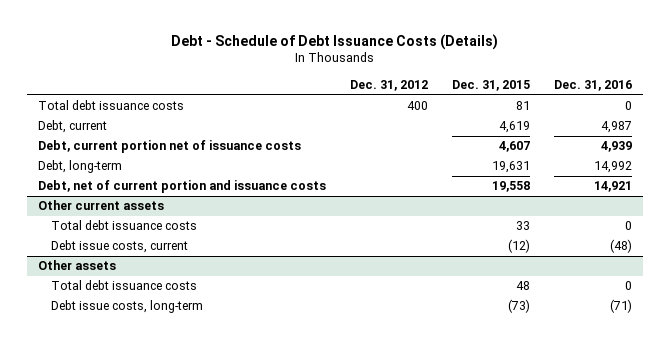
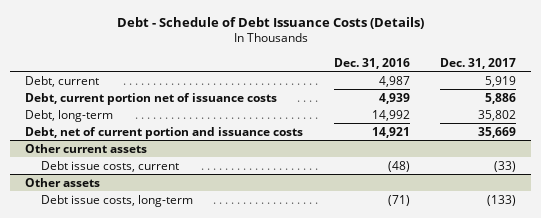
- | Dec. 31, 2012 | Dec. 31, 2015 | Dec. 31, 2016
+ | Dec. 31, 2016 | Dec. 31, 2017
- Total debt issuance costs | 400 | 81 | 0
@ Other current assets
- Total debt issuance costs | | 33 | 0
@ Other assets
- Total debt issuance costs | | 48 | 0

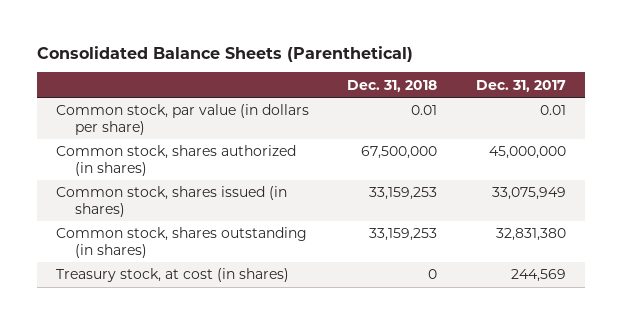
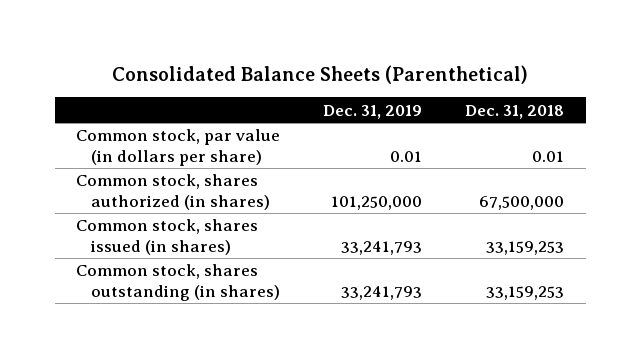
- | Dec. 31, 2018 | Dec. 31, 2017
+ | Dec. 31, 2019 | Dec. 31, 2018
- Treasury stock, at cost (in shares) | 0 | 244,569

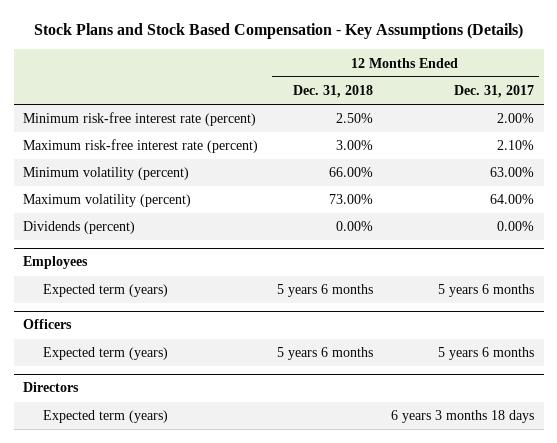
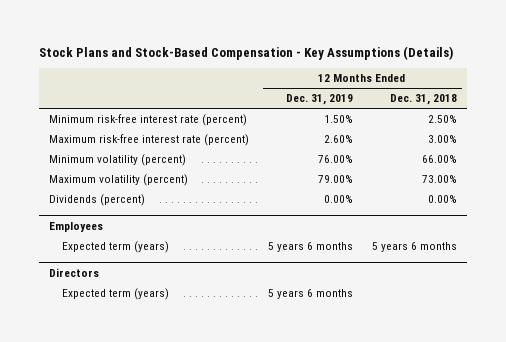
- Stock Plans and Stock Based Compensation - Key Assumptions (Details)
+ Stock Plans and Stock-Based Compensation - Key Assumptions (Details)
- | 12 Months Ended Dec. 31, 2018 | 12 Months Ended Dec. 31, 2017
+ | 12 Months Ended Dec. 31, 2019 | 12 Months Ended Dec. 31, 2018
- Officers
- Expected term (years) | 5 years 6 months | 5 years 6 months

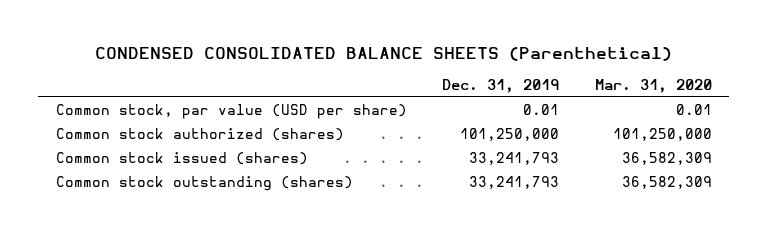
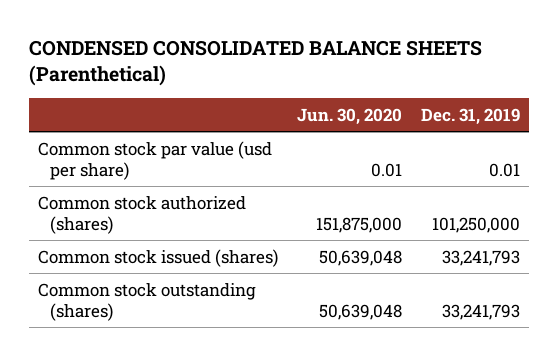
- | Dec. 31, 2019 | Mar. 31, 2020
+ | Jun. 30, 2020 | Dec. 31, 2019
- Common stock, par value (USD per share) | 0.01 | 0.01
+ Common stock par value (usd per share) | 0.01 | 0.01

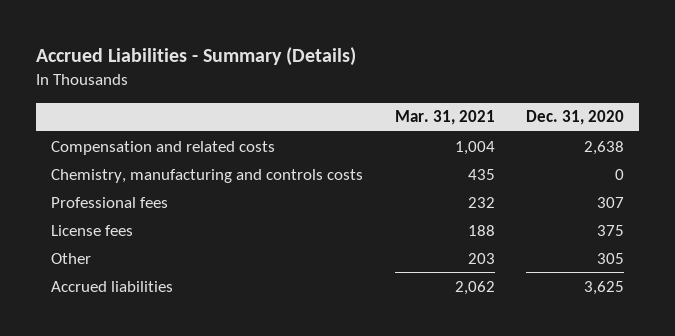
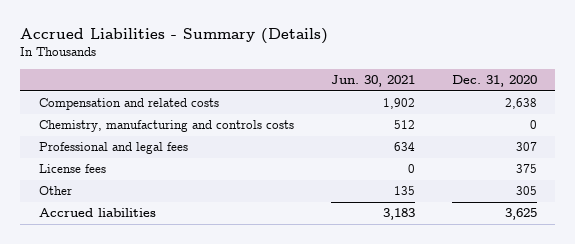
- | Mar. 31, 2021 | Dec. 31, 2020
+ | Jun. 30, 2021 | Dec. 31, 2020
- Professional fees | 232 | 307
+ Professional and legal fees | 634 | 307

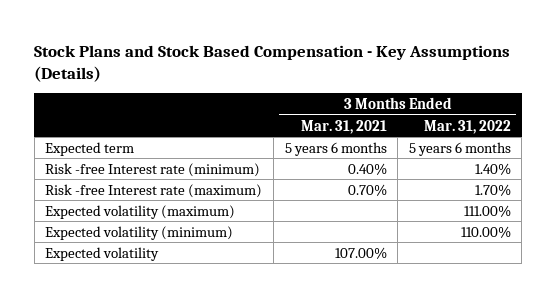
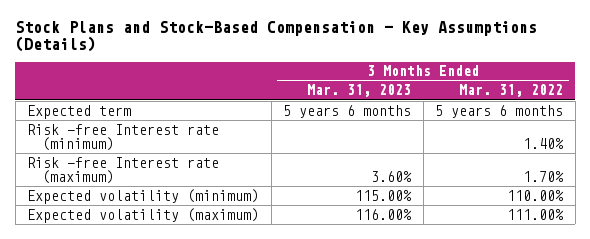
- Stock Plans and Stock Based Compensation - Key Assumptions (Details)
+ Stock Plans and Stock-Based Compensation - Key Assumptions (Details)
- | 3 Months Ended Mar. 31, 2021 | 3 Months Ended Mar. 31, 2022
+ | 3 Months Ended Mar. 31, 2023 | 3 Months Ended Mar. 31, 2022
- Expected volatility | 107.00% |
moved down: Expected volatility (maximum) | 116.00% | 111.00%

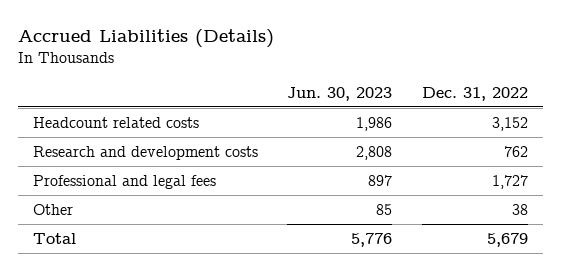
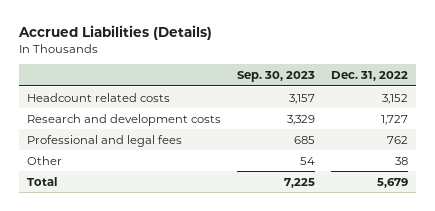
- | Jun. 30, 2023 | Dec. 31, 2022
+ | Sep. 30, 2023 | Dec. 31, 2022
- Research and development costs | 2,808 | 762
- Professional and legal fees | 897 | 1,727
+ Research and development costs | 3,329 | 1,727
+ Professional and legal fees | 685 | 762

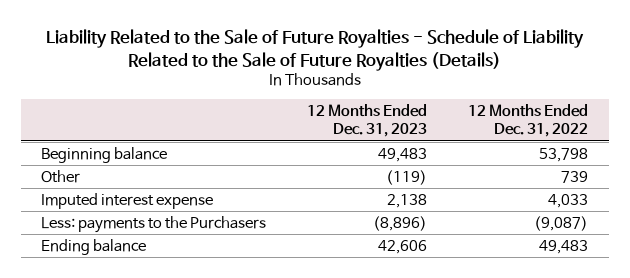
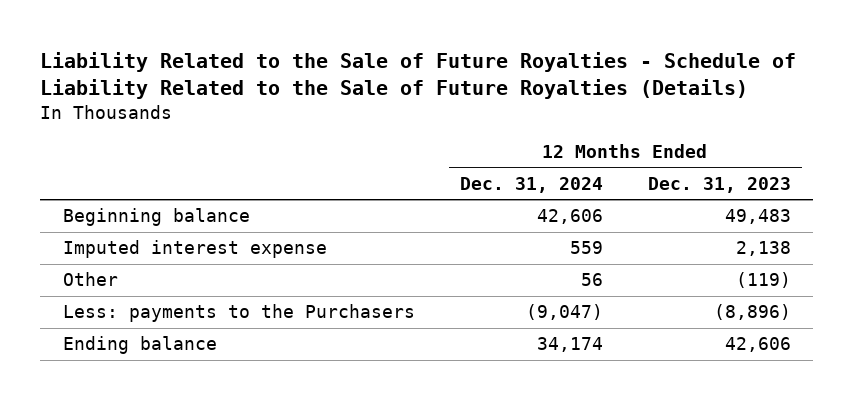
- | 12 Months Ended Dec. 31, 2023 | 12 Months Ended Dec. 31, 2022
+ | 12 Months Ended Dec. 31, 2024 | 12 Months Ended Dec. 31, 2023
moved down: Other | 56 | (119)

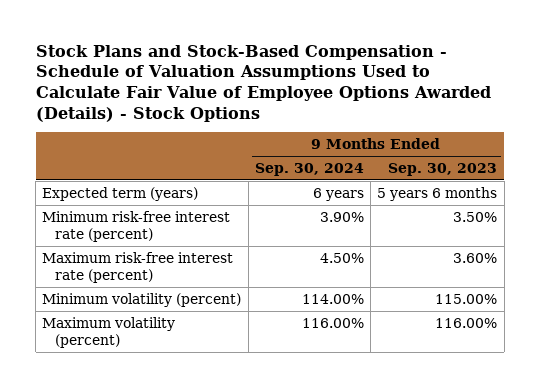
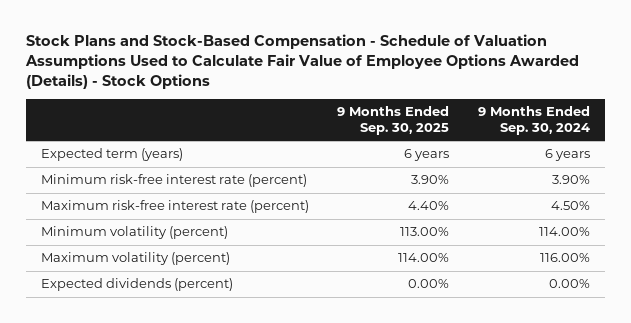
- | 9 Months Ended Sep. 30, 2024 | 9 Months Ended Sep. 30, 2023
+ | 9 Months Ended Sep. 30, 2025 | 9 Months Ended Sep. 30, 2024
+ Expected dividends (percent) | 0.00% | 0.00%

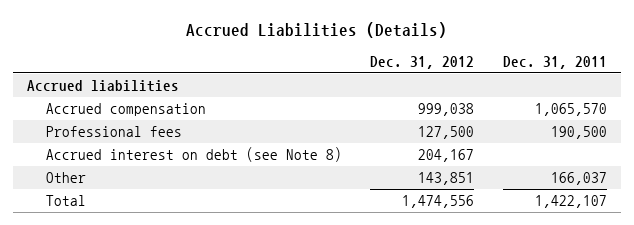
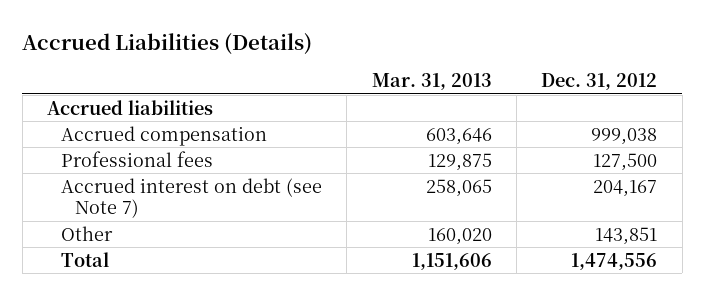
- | Dec. 31, 2012 | Dec. 31, 2011
+ | Mar. 31, 2013 | Dec. 31, 2012
- Accrued interest on debt (see Note 8) | 204,167 |
+ Accrued interest on debt (see Note 7) | 258,065 | 204,167

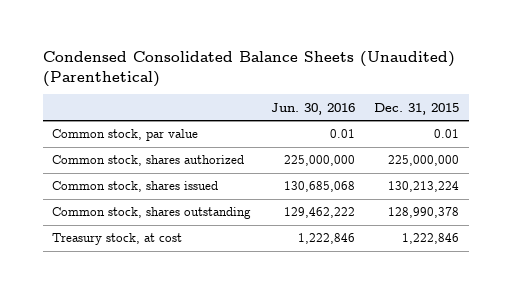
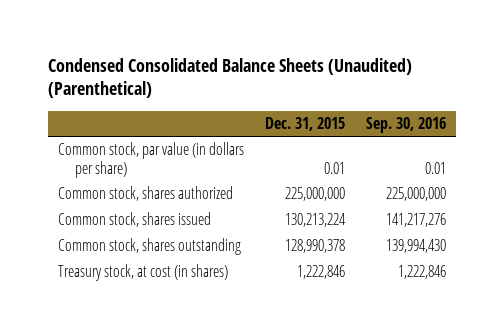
- | Jun. 30, 2016 | Dec. 31, 2015
+ | Dec. 31, 2015 | Sep. 30, 2016
- Common stock, par value | 0.01 | 0.01
+ Common stock, par value (in dollars per share) | 0.01 | 0.01
- Treasury stock, at cost | 1,222,846 | 1,222,846
+ Treasury stock, at cost (in shares) | 1,222,846 | 1,222,846

